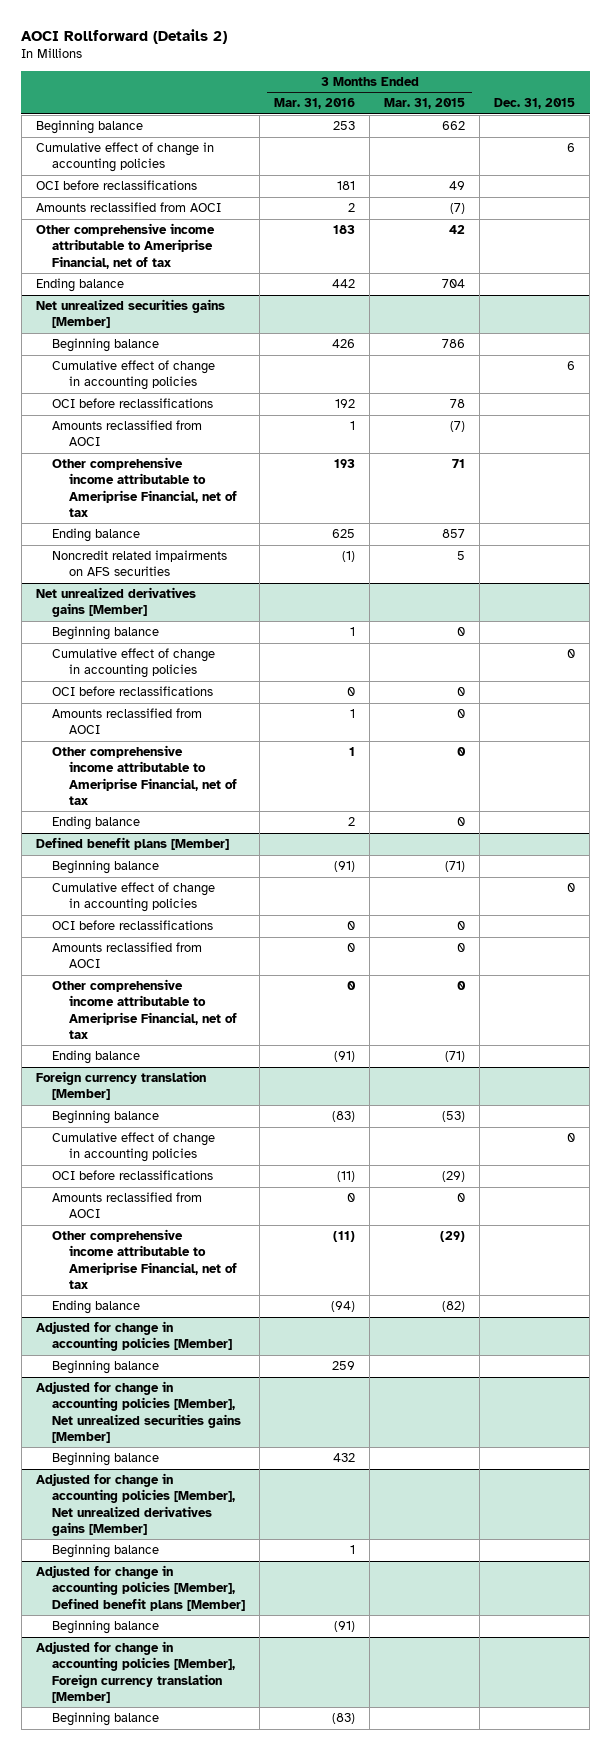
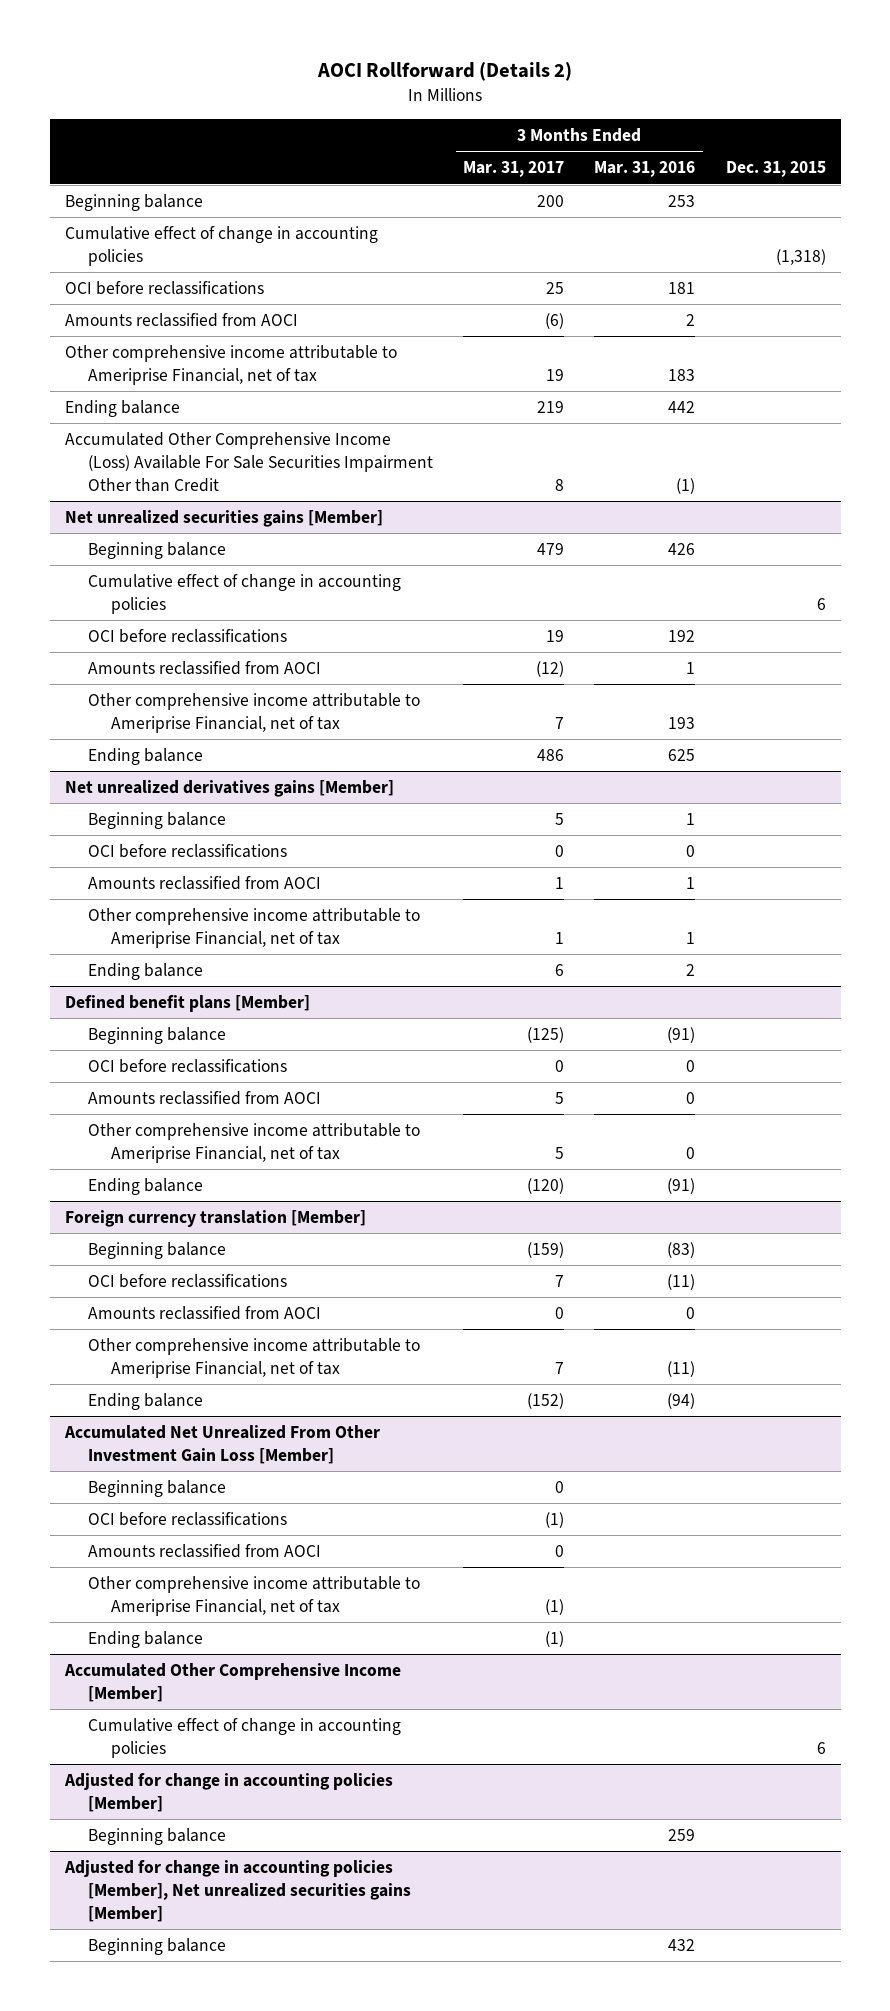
- | 3 Months Ended Mar. 31, 2016 | 3 Months Ended Mar. 31, 2015 | Dec. 31, 2015
+ | 3 Months Ended Mar. 31, 2017 | 3 Months Ended Mar. 31, 2016 | Dec. 31, 2015
- Cumulative effect of change in accounting policies | | | 6
+ Cumulative effect of change in accounting policies | | | (1,318)
+ Accumulated Other Comprehensive Income (Loss) Available For Sale Securities Impairment Other than Credit | 8 | (1) |
@ Net unrealized securities gains [Member]
- Noncredit related impairments on AFS securities | (1) | 5 |
@ Net unrealized derivatives gains [Member]
- Cumulative effect of change in accounting policies | | | 0
@ Defined benefit plans [Member]
- Cumulative effect of change in accounting policies | | | 0
@ Foreign currency translation [Member]
- Cumulative effect of change in accounting policies | | | 0
+ Accumulated Net Unrealized From Other Investment Gain Loss [Member]
+ Beginning balance | 0 | |
+ OCI before reclassifications | (1) | |
+ Amounts reclassified from AOCI | 0 | |
+ Other comprehensive income attributable to Ameriprise Financial, net of tax | (1) | |
+ Ending balance | (1) | |
+ Accumulated Other Comprehensive Income [Member]
+ Cumulative effect of change in accounting policies | | | 6
- Adjusted for change in accounting policies [Member], Net unrealized derivatives gains [Member]
- Beginning balance | 1 | |
- Adjusted for change in accounting policies [Member], Defined benefit plans [Member]
- Beginning balance | (91) | |
- Adjusted for change in accounting policies [Member], Foreign currency translation [Member]
- Beginning balance | (83) | |

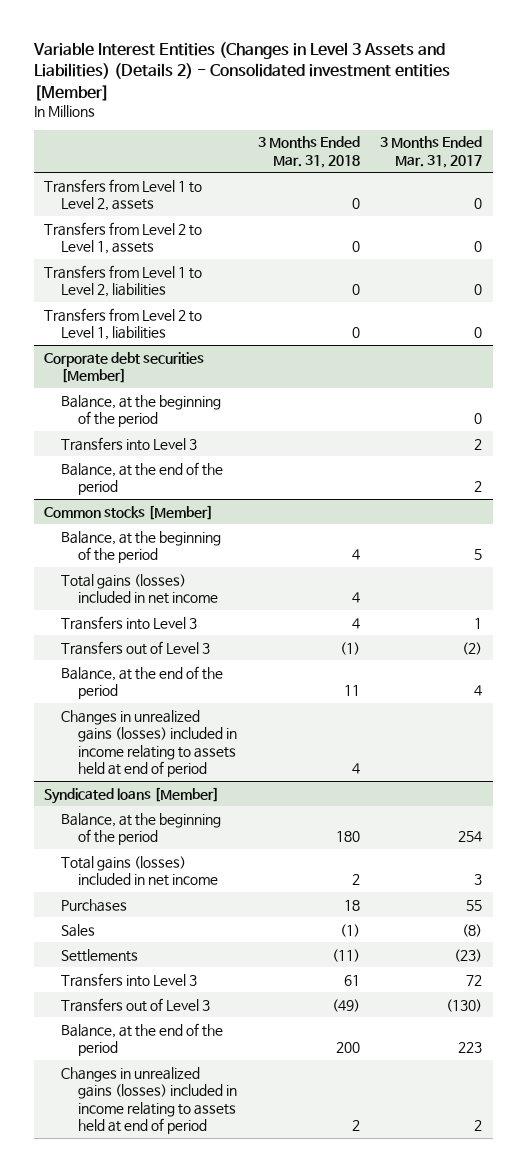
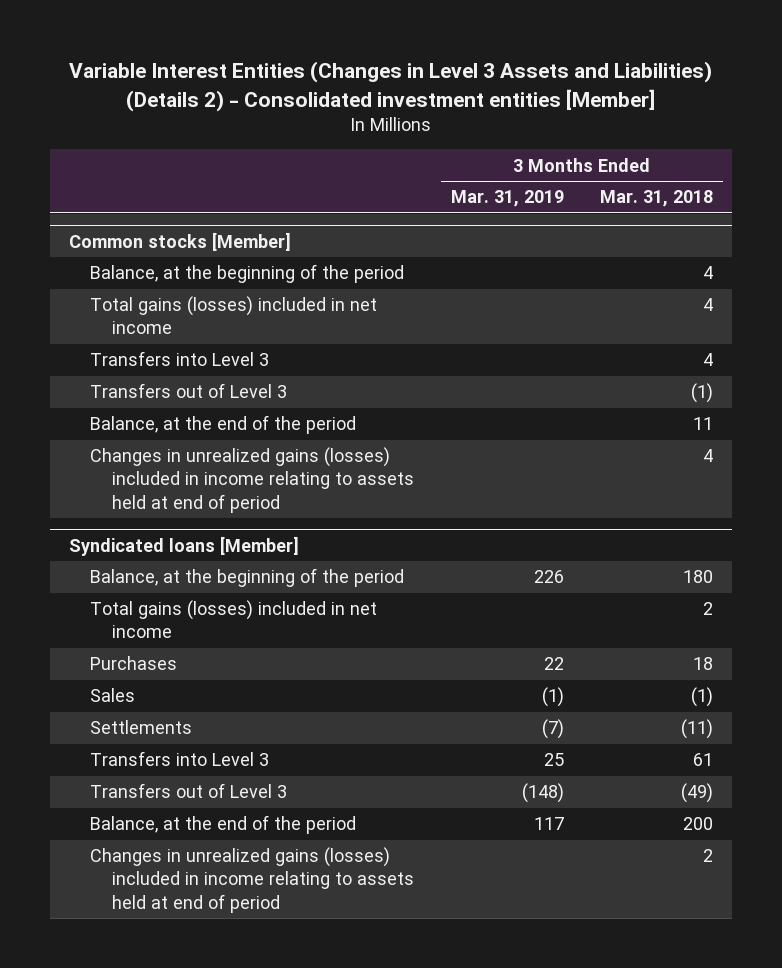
- | 3 Months Ended Mar. 31, 2018 | 3 Months Ended Mar. 31, 2017
+ | 3 Months Ended Mar. 31, 2019 | 3 Months Ended Mar. 31, 2018
- Transfers from Level 1 to Level 2, assets | 0 | 0
- Transfers from Level 2 to Level 1, assets | 0 | 0
- Transfers from Level 1 to Level 2, liabilities | 0 | 0
- Transfers from Level 2 to Level 1, liabilities | 0 | 0
- Corporate debt securities [Member]
- Balance, at the beginning of the period | | 0
- Transfers into Level 3 | | 2
- Balance, at the end of the period | | 2

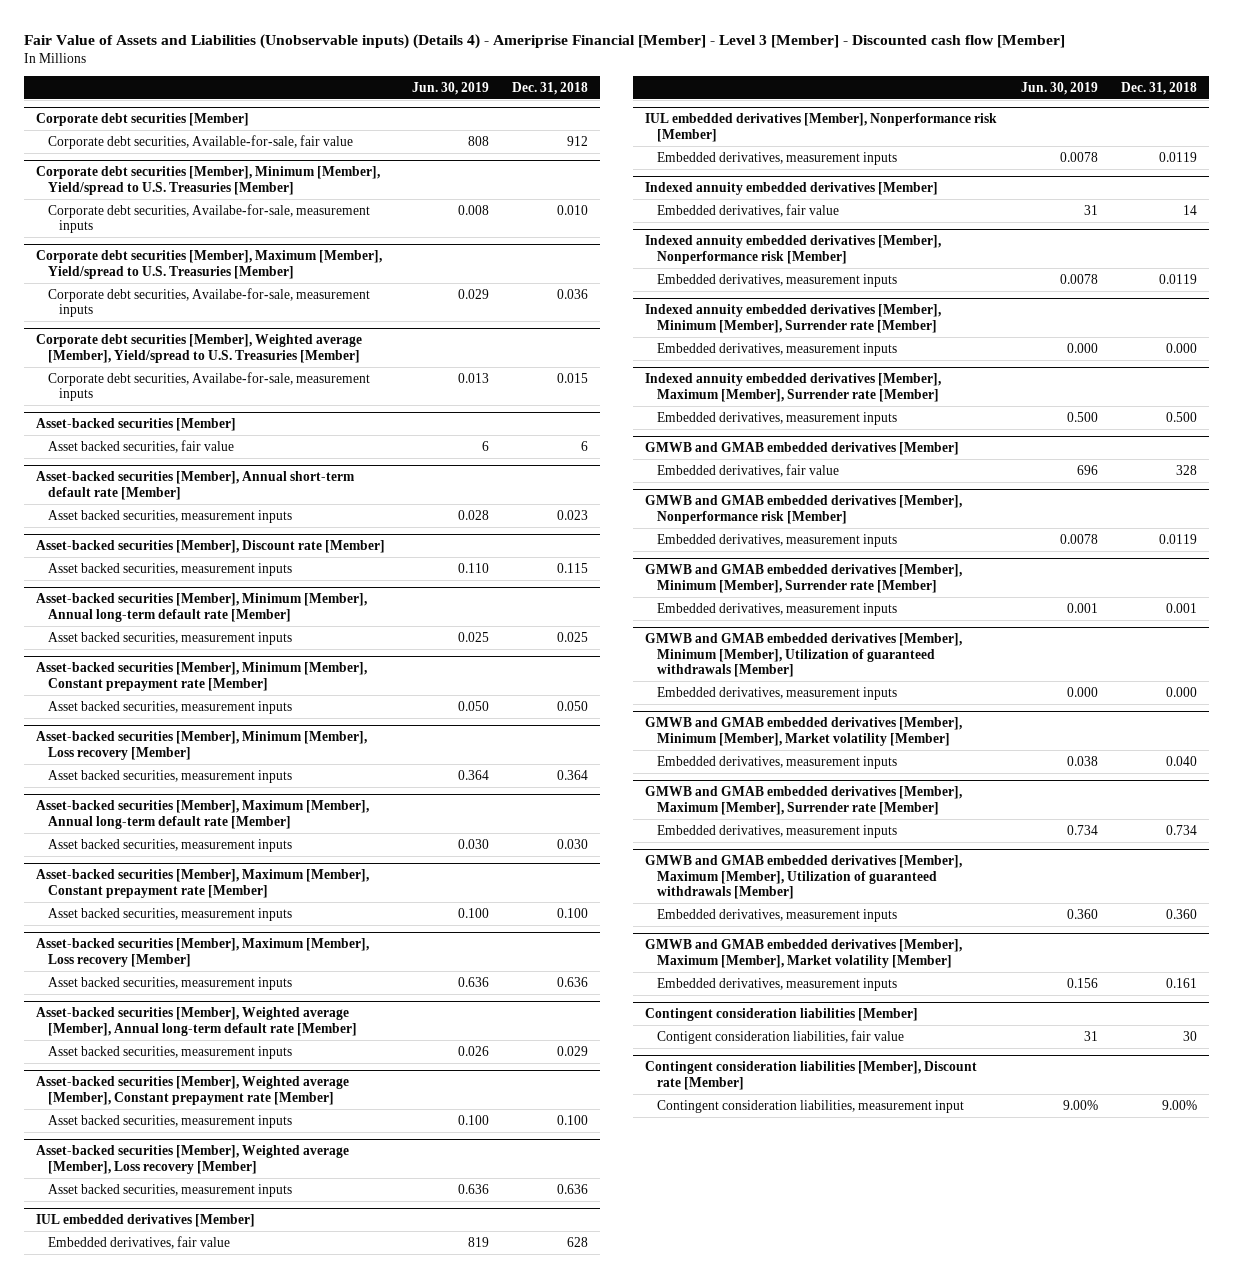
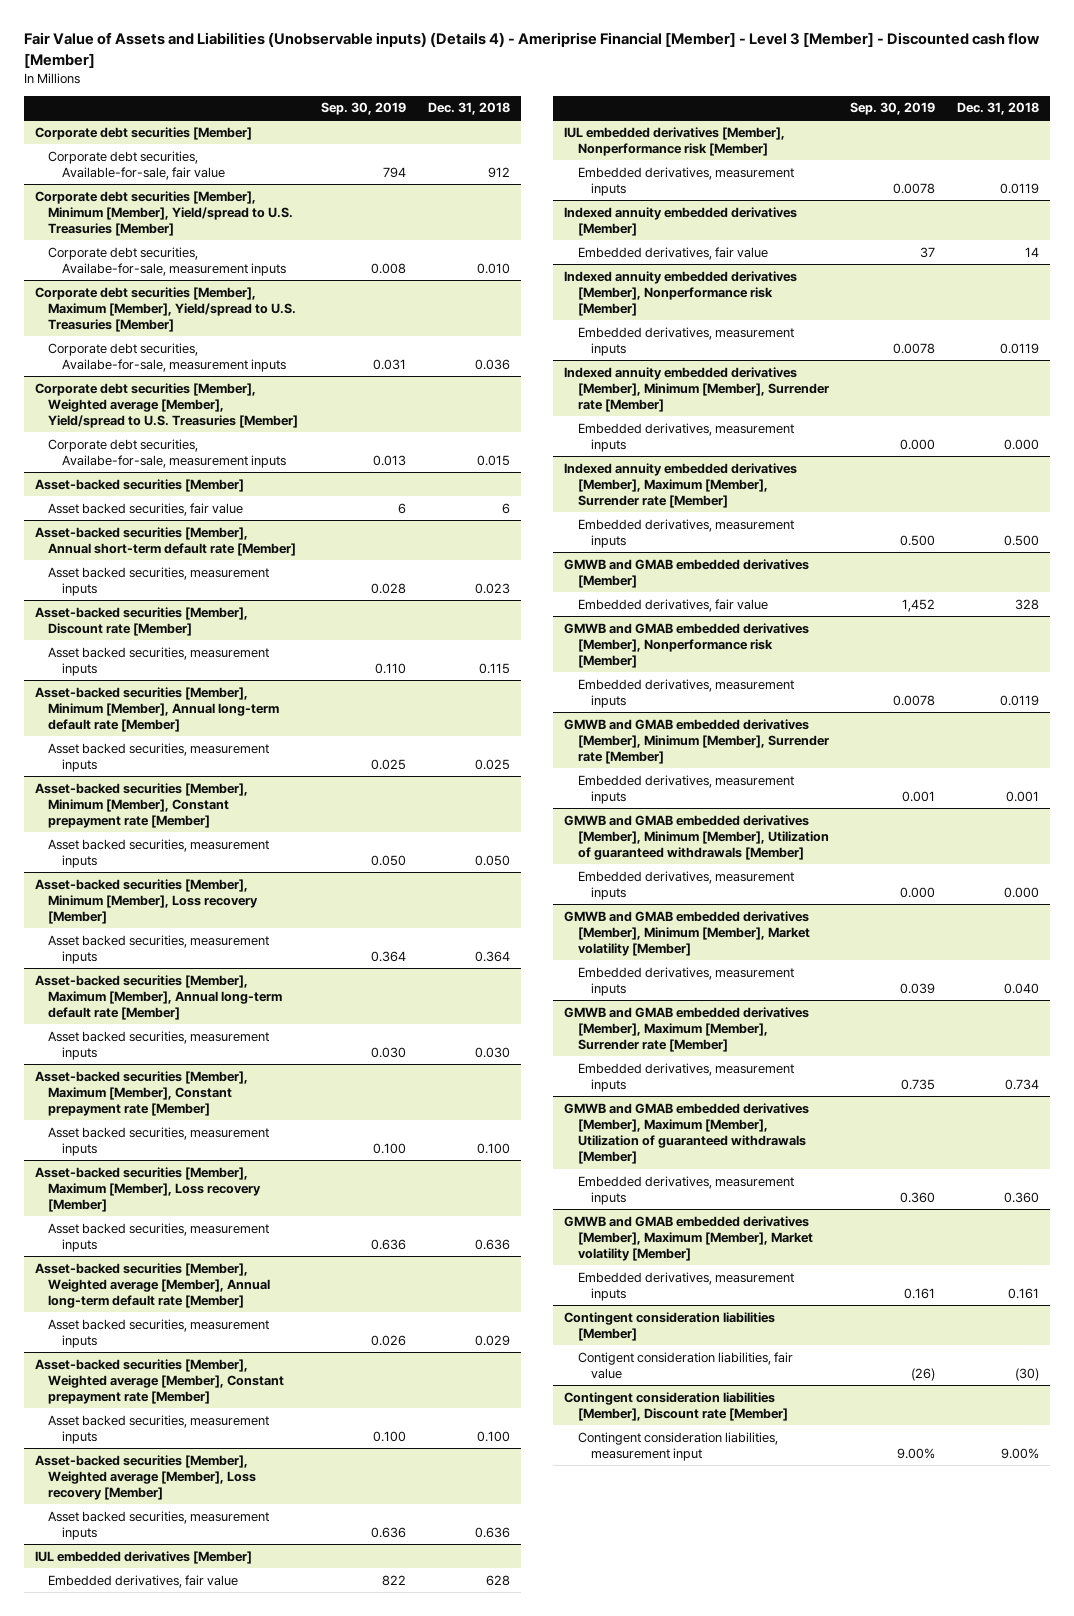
- | Jun. 30, 2019 | Dec. 31, 2018
+ | Sep. 30, 2019 | Dec. 31, 2018
@ Contingent consideration liabilities [Member]
- Contigent consideration liabilities, fair value | 31 | 30
+ Contigent consideration liabilities, fair value | (26) | (30)

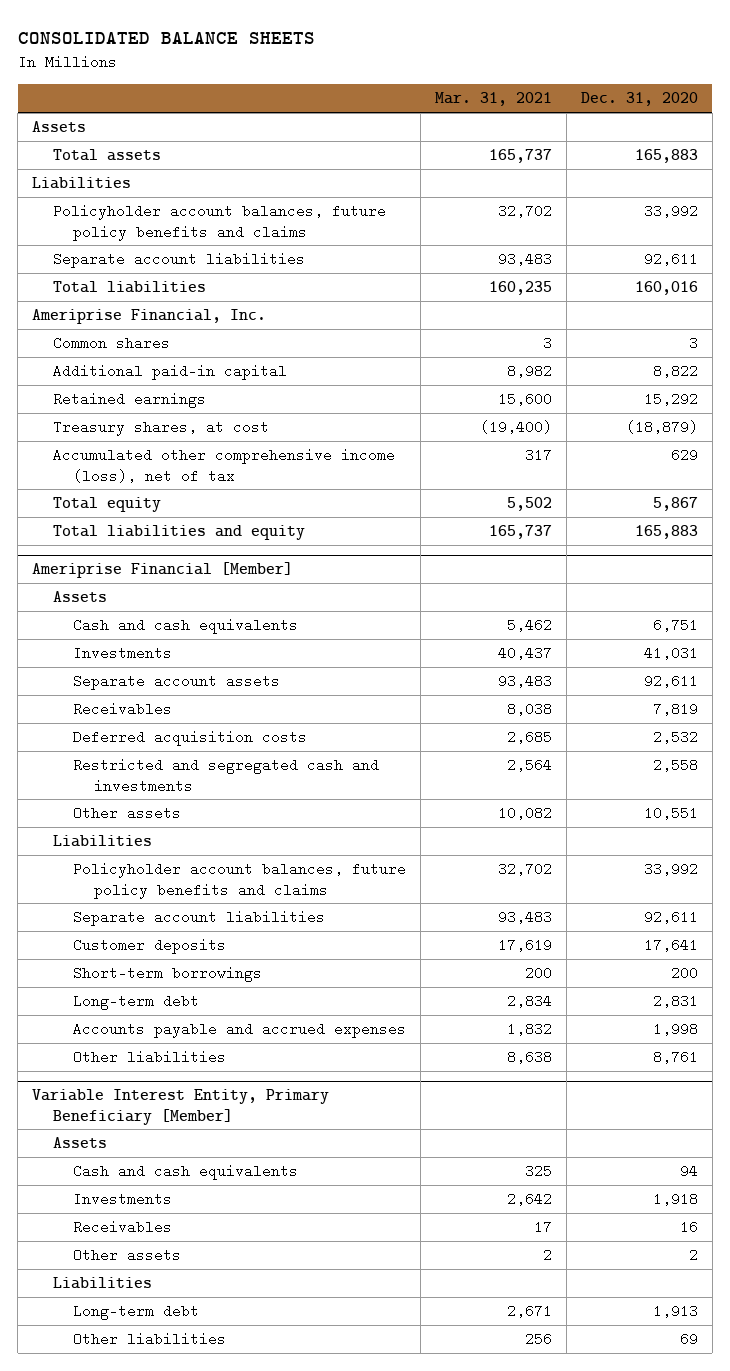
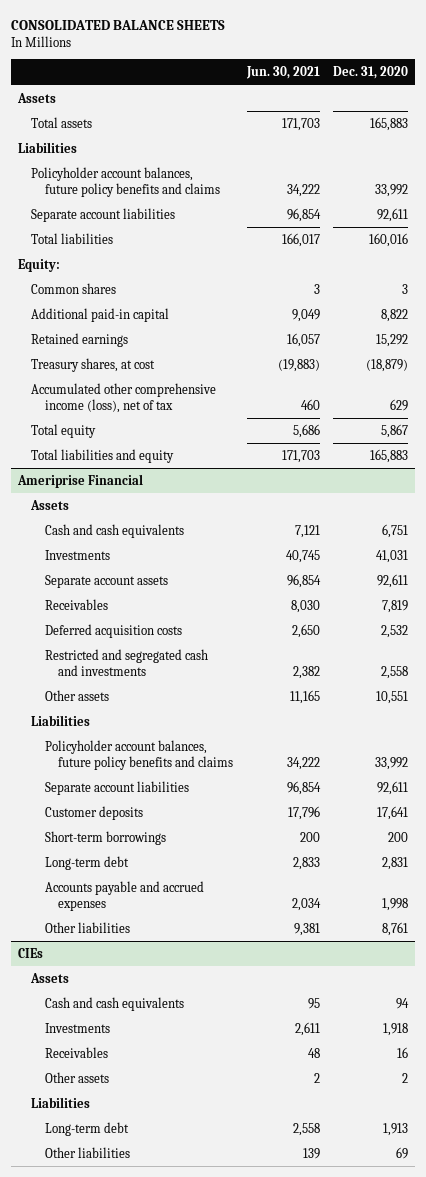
- | Mar. 31, 2021 | Dec. 31, 2020
+ | Jun. 30, 2021 | Dec. 31, 2020
- Ameriprise Financial, Inc.
+ Equity:
- Ameriprise Financial [Member]
+ Ameriprise Financial
- Variable Interest Entity, Primary Beneficiary [Member]
+ CIEs

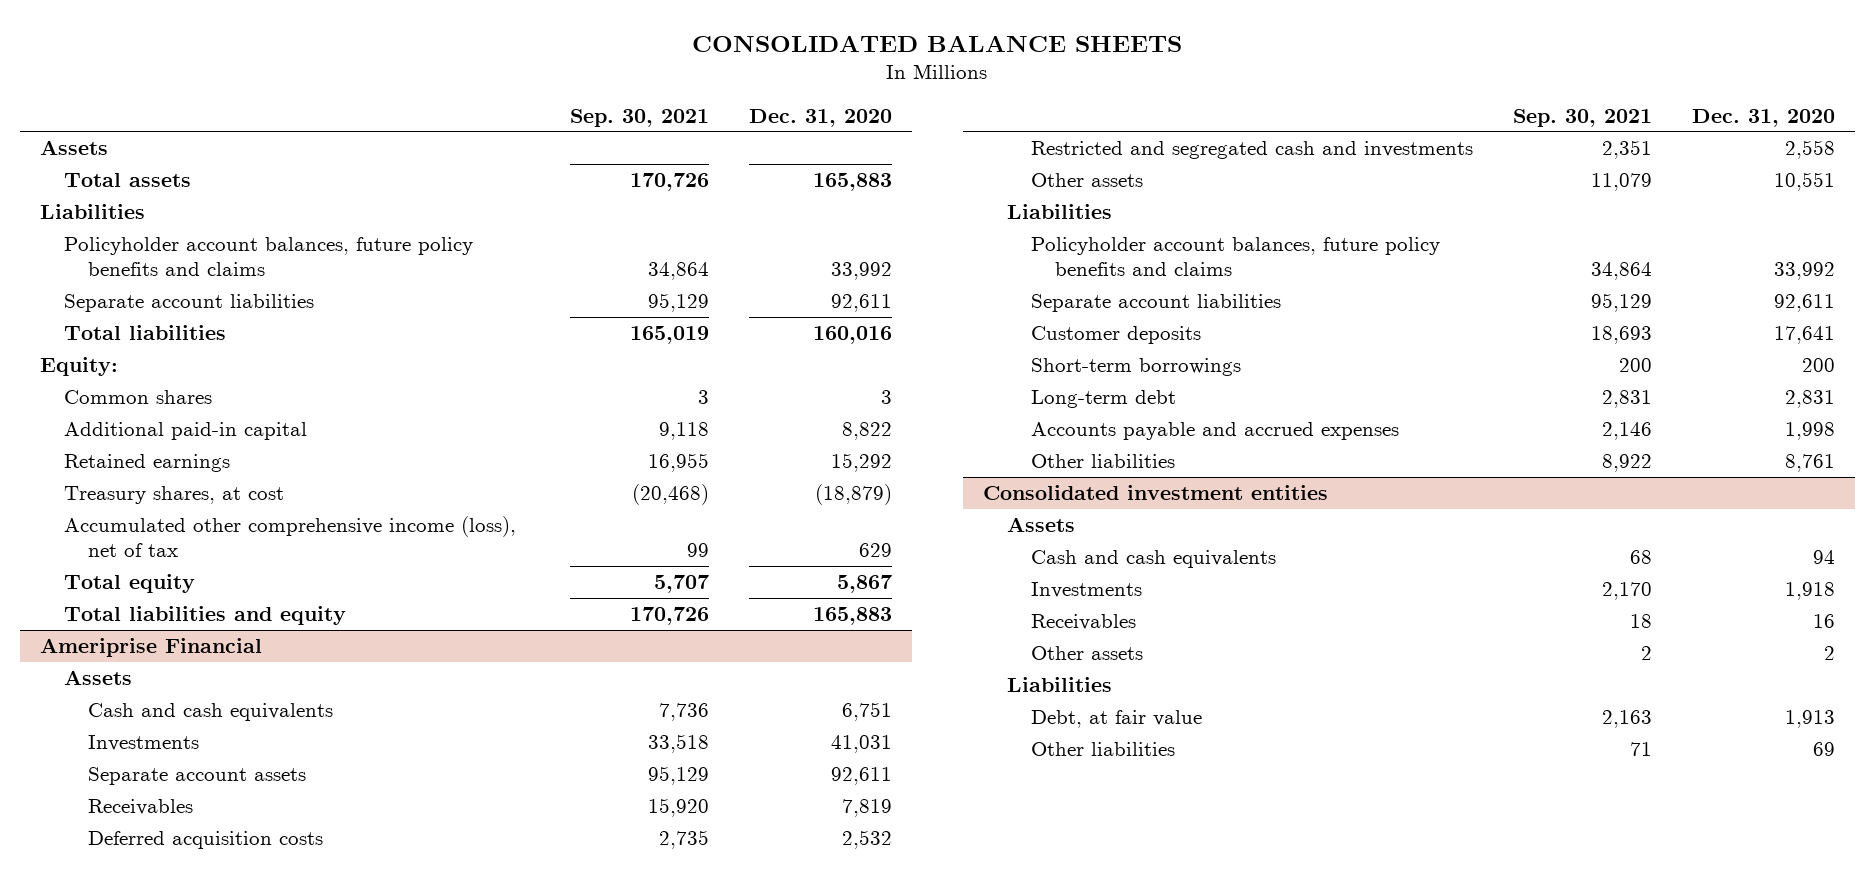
- | Jun. 30, 2021 | Dec. 31, 2020
+ | Sep. 30, 2021 | Dec. 31, 2020
- CIEs
+ Consolidated investment entities
- Long-term debt | 2,558 | 1,913
+ Debt, at fair value | 2,163 | 1,913

